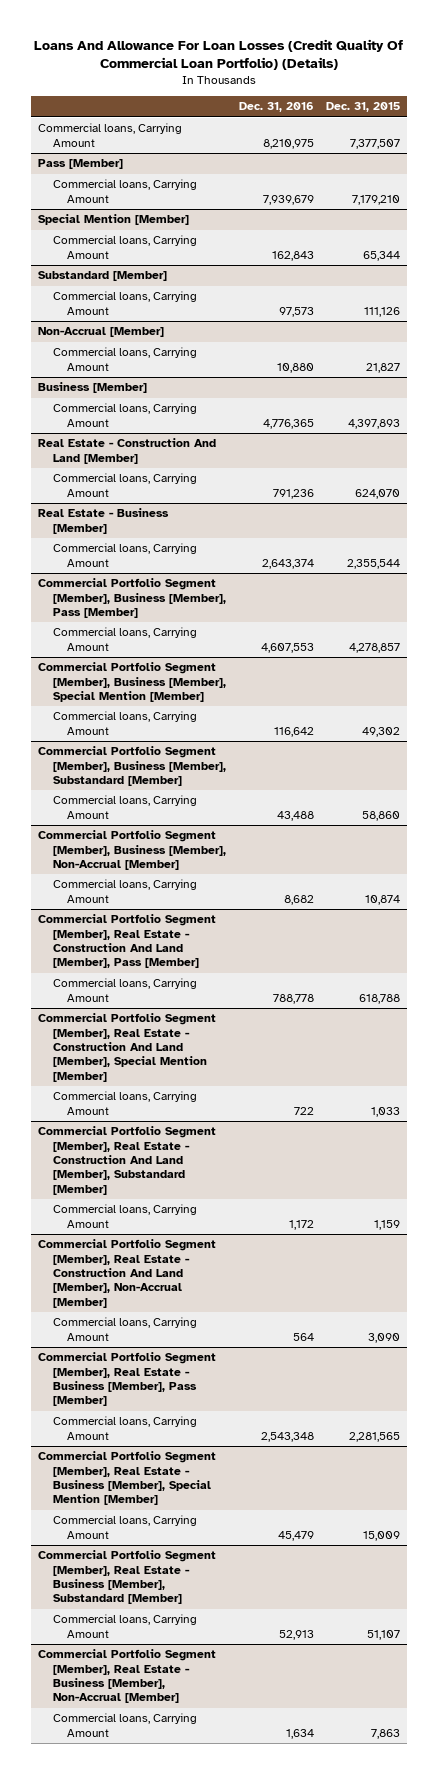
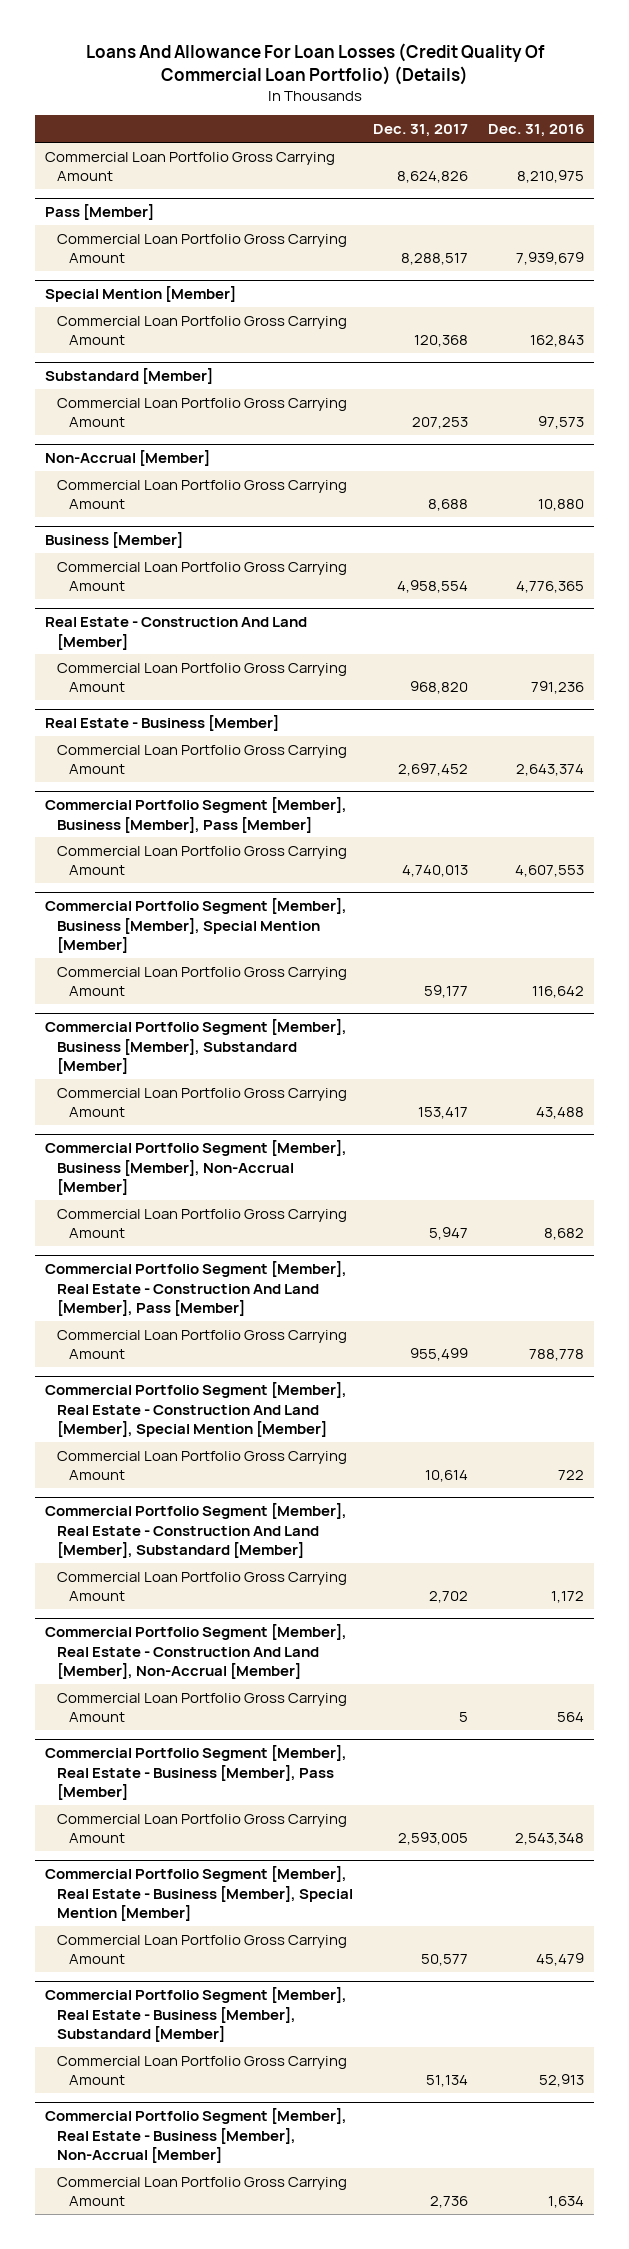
- | Dec. 31, 2016 | Dec. 31, 2015
+ | Dec. 31, 2017 | Dec. 31, 2016
- Commercial loans, Carrying Amount | 8,210,975 | 7,377,507
+ Commercial Loan Portfolio Gross Carrying Amount | 8,624,826 | 8,210,975
@ Pass [Member]
- Commercial loans, Carrying Amount | 7,939,679 | 7,179,210
+ Commercial Loan Portfolio Gross Carrying Amount | 8,288,517 | 7,939,679
@ Special Mention [Member]
- Commercial loans, Carrying Amount | 162,843 | 65,344
+ Commercial Loan Portfolio Gross Carrying Amount | 120,368 | 162,843
@ Substandard [Member]
- Commercial loans, Carrying Amount | 97,573 | 111,126
+ Commercial Loan Portfolio Gross Carrying Amount | 207,253 | 97,573
@ Non-Accrual [Member]
- Commercial loans, Carrying Amount | 10,880 | 21,827
+ Commercial Loan Portfolio Gross Carrying Amount | 8,688 | 10,880
@ Business [Member]
- Commercial loans, Carrying Amount | 4,776,365 | 4,397,893
+ Commercial Loan Portfolio Gross Carrying Amount | 4,958,554 | 4,776,365
@ Real Estate - Construction And Land [Member]
- Commercial loans, Carrying Amount | 791,236 | 624,070
+ Commercial Loan Portfolio Gross Carrying Amount | 968,820 | 791,236
@ Real Estate - Business [Member]
- Commercial loans, Carrying Amount | 2,643,374 | 2,355,544
+ Commercial Loan Portfolio Gross Carrying Amount | 2,697,452 | 2,643,374
@ Commercial Portfolio Segment [Member], Business [Member], Pass [Member]
- Commercial loans, Carrying Amount | 4,607,553 | 4,278,857
+ Commercial Loan Portfolio Gross Carrying Amount | 4,740,013 | 4,607,553
@ Commercial Portfolio Segment [Member], Business [Member], Special Mention [Member]
- Commercial loans, Carrying Amount | 116,642 | 49,302
+ Commercial Loan Portfolio Gross Carrying Amount | 59,177 | 116,642
@ Commercial Portfolio Segment [Member], Business [Member], Substandard [Member]
- Commercial loans, Carrying Amount | 43,488 | 58,860
+ Commercial Loan Portfolio Gross Carrying Amount | 153,417 | 43,488
@ Commercial Portfolio Segment [Member], Business [Member], Non-Accrual [Member]
- Commercial loans, Carrying Amount | 8,682 | 10,874
+ Commercial Loan Portfolio Gross Carrying Amount | 5,947 | 8,682
@ Commercial Portfolio Segment [Member], Real Estate - Construction And Land [Member], Pass [Member]
- Commercial loans, Carrying Amount | 788,778 | 618,788
+ Commercial Loan Portfolio Gross Carrying Amount | 955,499 | 788,778
@ Commercial Portfolio Segment [Member], Real Estate - Construction And Land [Member], Special Mention [Member]
- Commercial loans, Carrying Amount | 722 | 1,033
+ Commercial Loan Portfolio Gross Carrying Amount | 10,614 | 722
@ Commercial Portfolio Segment [Member], Real Estate - Construction And Land [Member], Substandard [Member]
- Commercial loans, Carrying Amount | 1,172 | 1,159
+ Commercial Loan Portfolio Gross Carrying Amount | 2,702 | 1,172
@ Commercial Portfolio Segment [Member], Real Estate - Construction And Land [Member], Non-Accrual [Member]
- Commercial loans, Carrying Amount | 564 | 3,090
+ Commercial Loan Portfolio Gross Carrying Amount | 5 | 564
@ Commercial Portfolio Segment [Member], Real Estate - Business [Member], Pass [Member]
- Commercial loans, Carrying Amount | 2,543,348 | 2,281,565
+ Commercial Loan Portfolio Gross Carrying Amount | 2,593,005 | 2,543,348
@ Commercial Portfolio Segment [Member], Real Estate - Business [Member], Special Mention [Member]
- Commercial loans, Carrying Amount | 45,479 | 15,009
+ Commercial Loan Portfolio Gross Carrying Amount | 50,577 | 45,479
@ Commercial Portfolio Segment [Member], Real Estate - Business [Member], Substandard [Member]
- Commercial loans, Carrying Amount | 52,913 | 51,107
+ Commercial Loan Portfolio Gross Carrying Amount | 51,134 | 52,913
@ Commercial Portfolio Segment [Member], Real Estate - Business [Member], Non-Accrual [Member]
- Commercial loans, Carrying Amount | 1,634 | 7,863
+ Commercial Loan Portfolio Gross Carrying Amount | 2,736 | 1,634

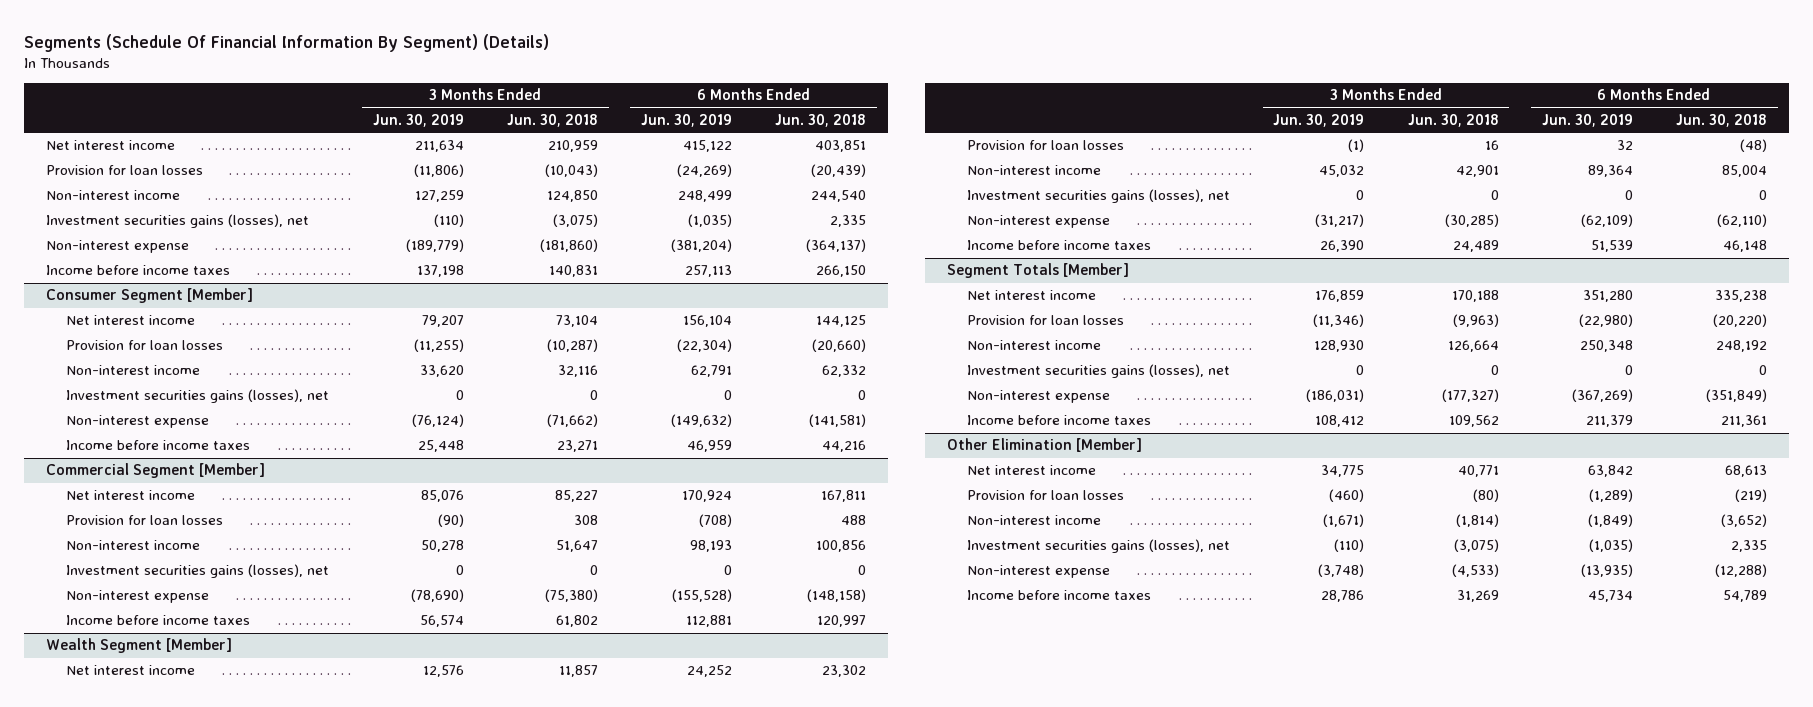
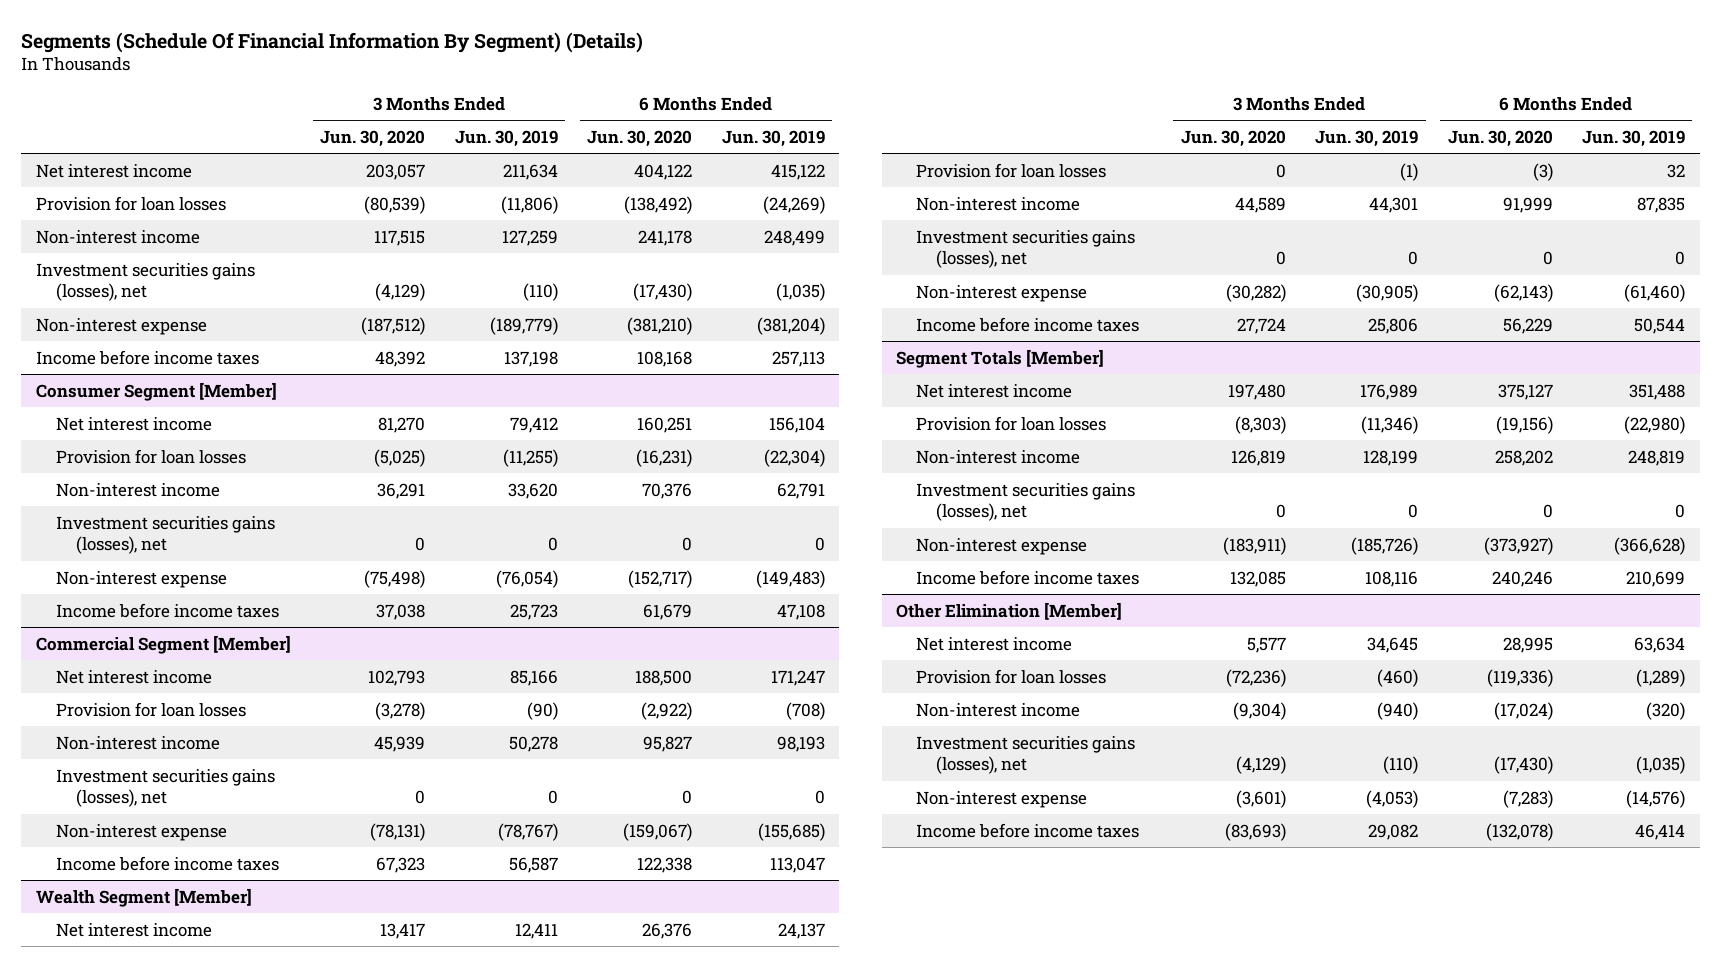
- | 3 Months Ended Jun. 30, 2019 | 3 Months Ended Jun. 30, 2018 | 6 Months Ended Jun. 30, 2019 | 6 Months Ended Jun. 30, 2018
+ | 3 Months Ended Jun. 30, 2020 | 3 Months Ended Jun. 30, 2019 | 6 Months Ended Jun. 30, 2020 | 6 Months Ended Jun. 30, 2019
@ Consumer Segment [Member]
- Net interest income | 79,207 | 73,104 | 156,104 | 144,125
+ Net interest income | 81,270 | 79,412 | 160,251 | 156,104
- Non-interest expense | (76,124) | (71,662) | (149,632) | (141,581)
- Income before income taxes | 25,448 | 23,271 | 46,959 | 44,216
+ Non-interest expense | (75,498) | (76,054) | (152,717) | (149,483)
+ Income before income taxes | 37,038 | 25,723 | 61,679 | 47,108
@ Commercial Segment [Member]
- Net interest income | 85,076 | 85,227 | 170,924 | 167,811
+ Net interest income | 102,793 | 85,166 | 188,500 | 171,247
- Non-interest expense | (78,690) | (75,380) | (155,528) | (148,158)
- Income before income taxes | 56,574 | 61,802 | 112,881 | 120,997
+ Non-interest expense | (78,131) | (78,767) | (159,067) | (155,685)
+ Income before income taxes | 67,323 | 56,587 | 122,338 | 113,047
@ Wealth Segment [Member]
- Net interest income | 12,576 | 11,857 | 24,252 | 23,302
+ Net interest income | 13,417 | 12,411 | 26,376 | 24,137
- Non-interest income | 45,032 | 42,901 | 89,364 | 85,004
+ Non-interest income | 44,589 | 44,301 | 91,999 | 87,835
- Non-interest expense | (31,217) | (30,285) | (62,109) | (62,110)
- Income before income taxes | 26,390 | 24,489 | 51,539 | 46,148
+ Non-interest expense | (30,282) | (30,905) | (62,143) | (61,460)
+ Income before income taxes | 27,724 | 25,806 | 56,229 | 50,544
@ Segment Totals [Member]
- Net interest income | 176,859 | 170,188 | 351,280 | 335,238
+ Net interest income | 197,480 | 176,989 | 375,127 | 351,488
- Non-interest income | 128,930 | 126,664 | 250,348 | 248,192
+ Non-interest income | 126,819 | 128,199 | 258,202 | 248,819
- Non-interest expense | (186,031) | (177,327) | (367,269) | (351,849)
- Income before income taxes | 108,412 | 109,562 | 211,379 | 211,361
+ Non-interest expense | (183,911) | (185,726) | (373,927) | (366,628)
+ Income before income taxes | 132,085 | 108,116 | 240,246 | 210,699
@ Other Elimination [Member]
- Net interest income | 34,775 | 40,771 | 63,842 | 68,613
+ Net interest income | 5,577 | 34,645 | 28,995 | 63,634
- Non-interest income | (1,671) | (1,814) | (1,849) | (3,652)
+ Non-interest income | (9,304) | (940) | (17,024) | (320)
- Non-interest expense | (3,748) | (4,533) | (13,935) | (12,288)
- Income before income taxes | 28,786 | 31,269 | 45,734 | 54,789
+ Non-interest expense | (3,601) | (4,053) | (7,283) | (14,576)
+ Income before income taxes | (83,693) | 29,082 | (132,078) | 46,414

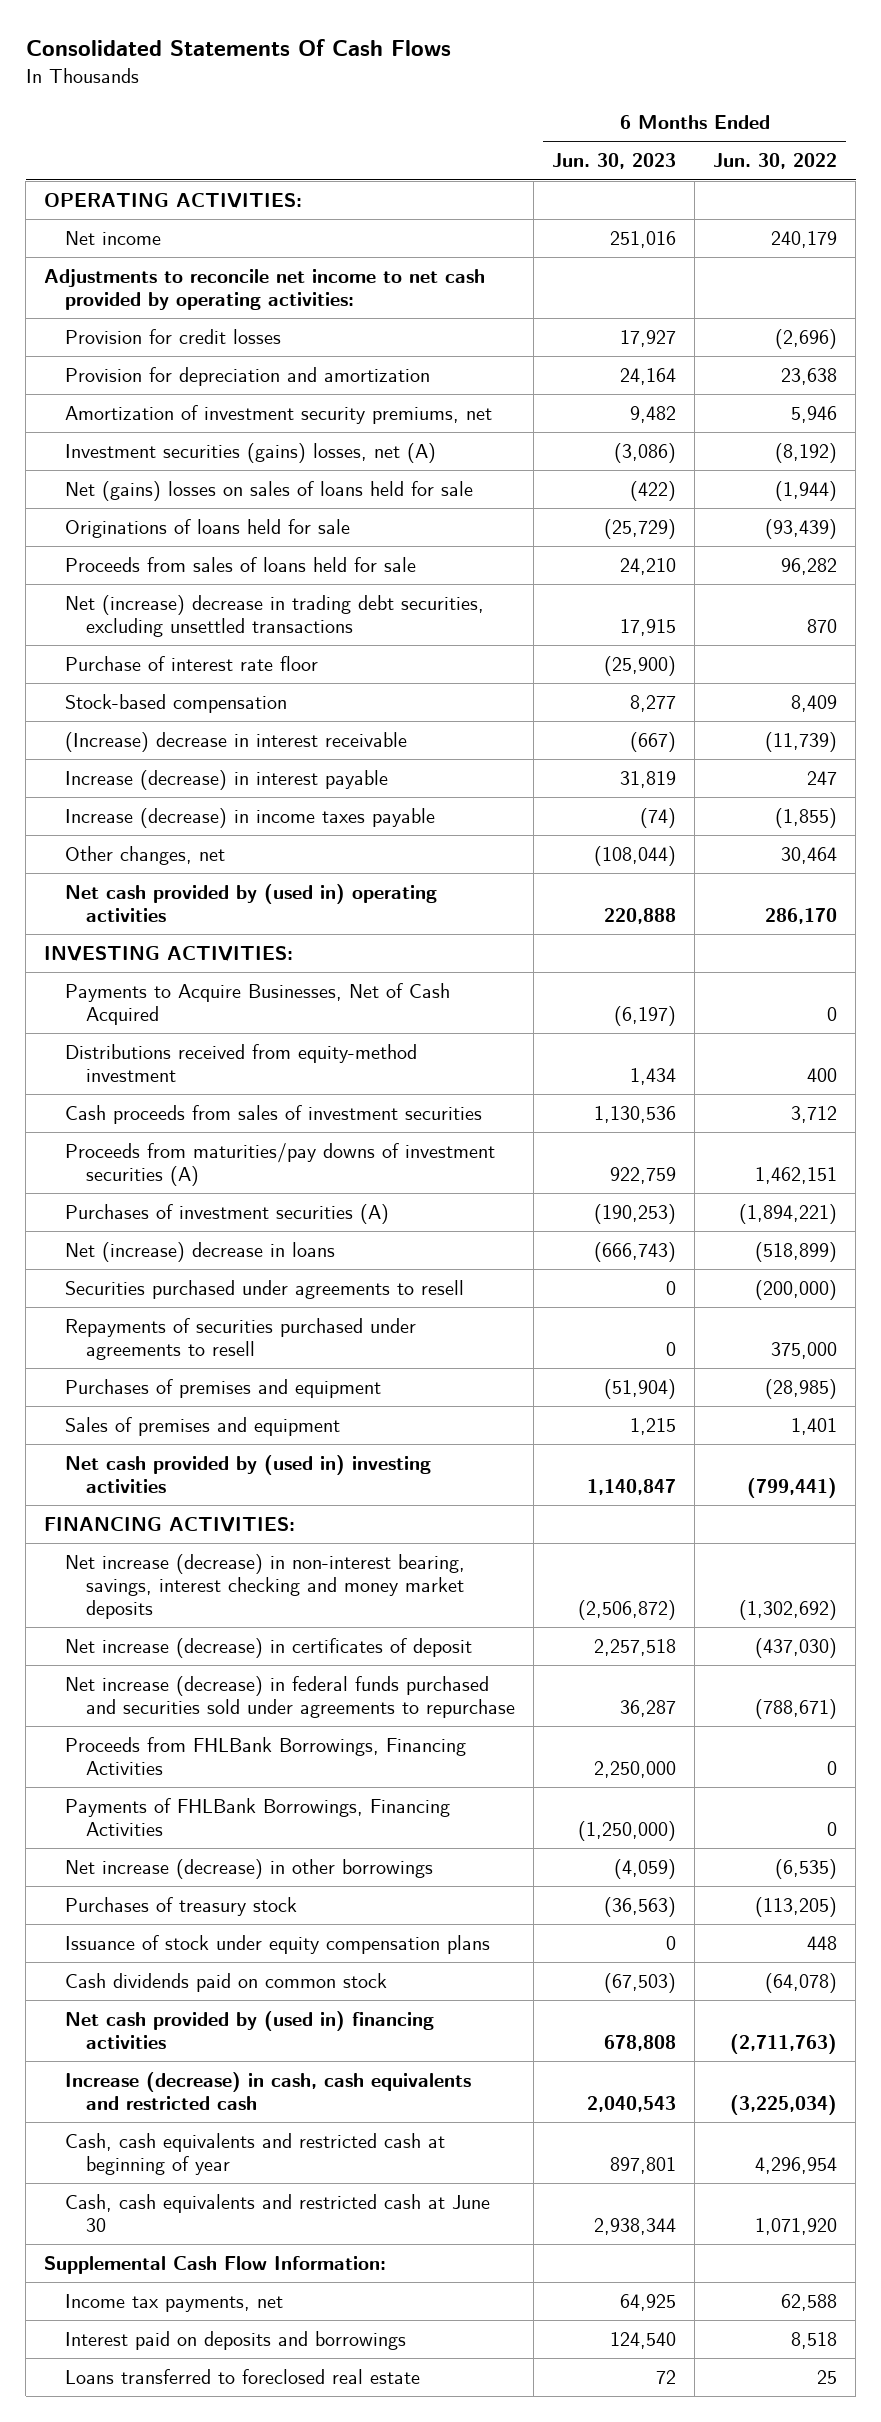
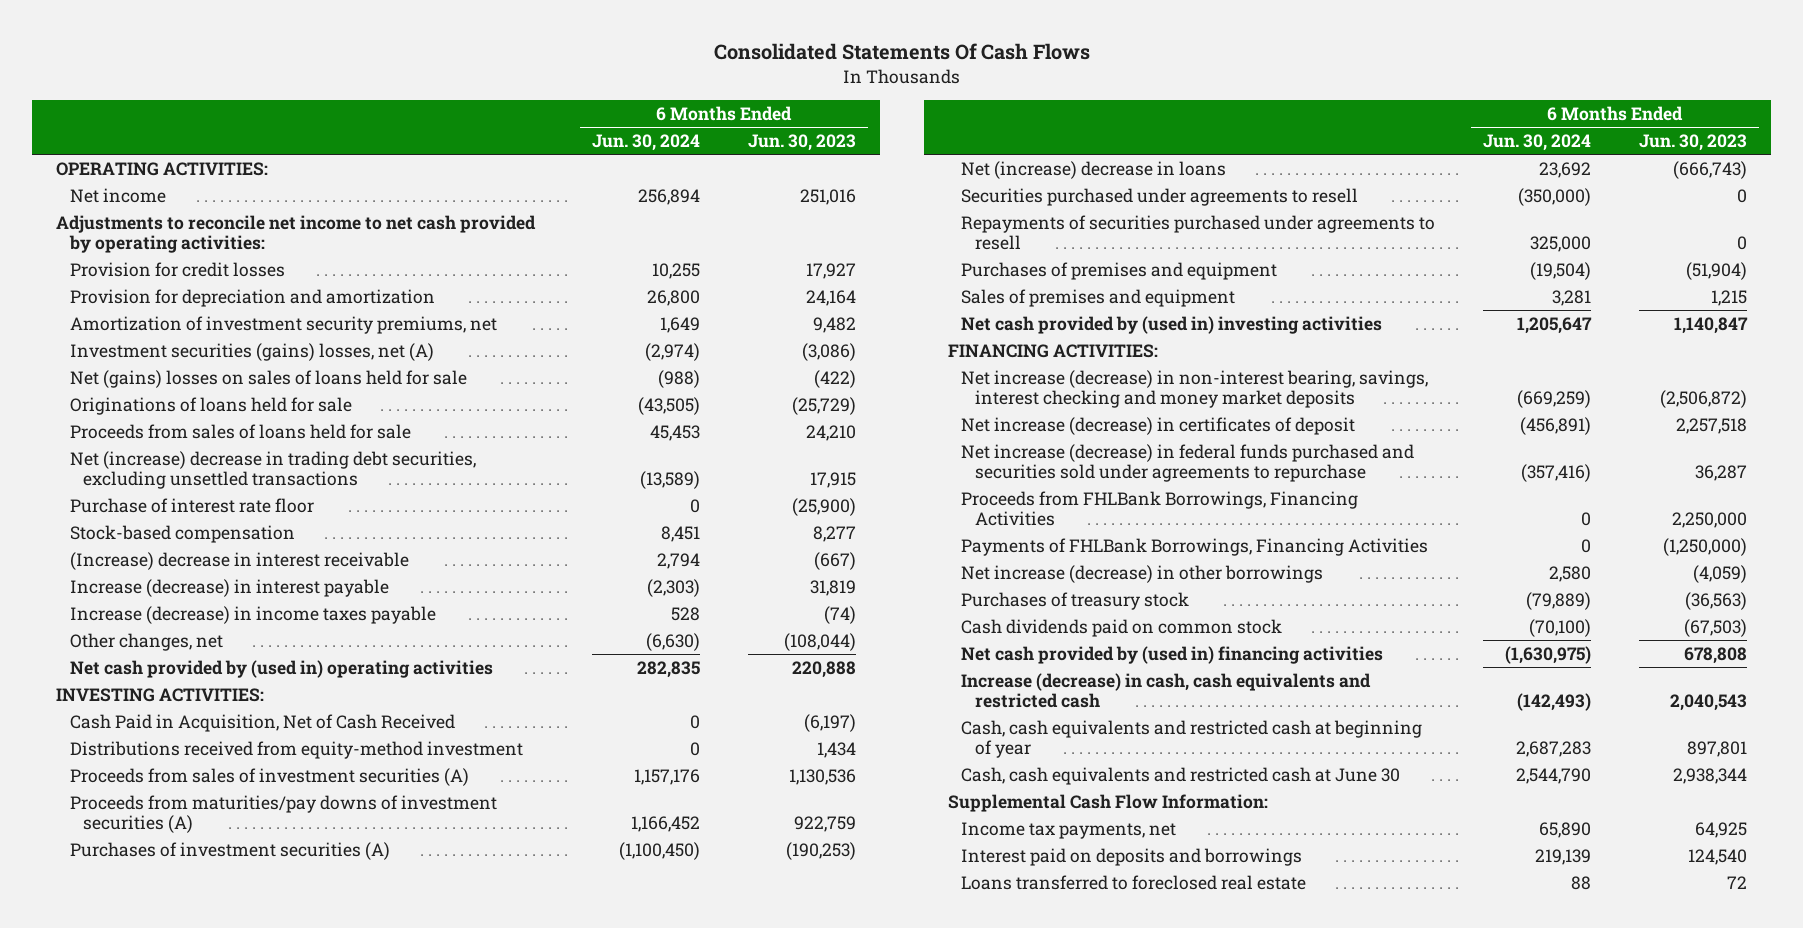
- | 6 Months Ended Jun. 30, 2023 | 6 Months Ended Jun. 30, 2022
+ | 6 Months Ended Jun. 30, 2024 | 6 Months Ended Jun. 30, 2023
- Payments to Acquire Businesses, Net of Cash Acquired | (6,197) | 0
+ Cash Paid in Acquisition, Net of Cash Received | 0 | (6,197)
- Cash proceeds from sales of investment securities | 1,130,536 | 3,712
+ Proceeds from sales of investment securities (A) | 1,157,176 | 1,130,536
- Issuance of stock under equity compensation plans | 0 | 448

